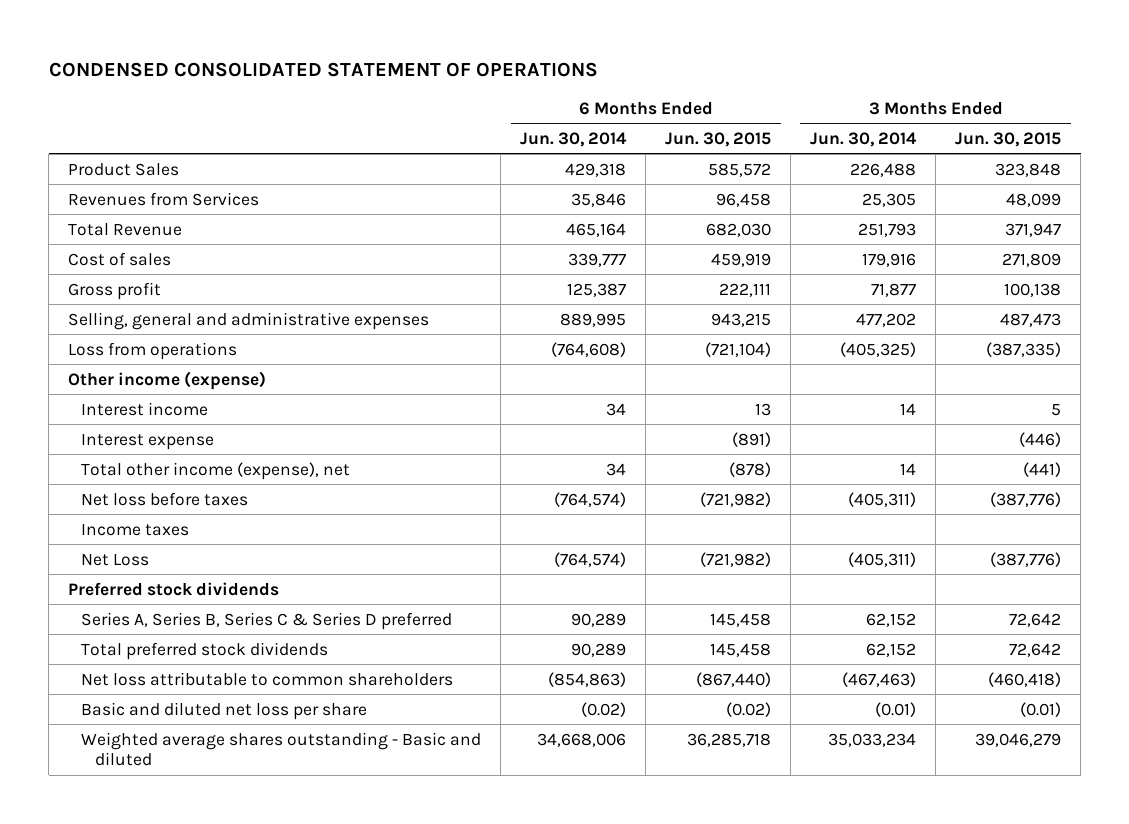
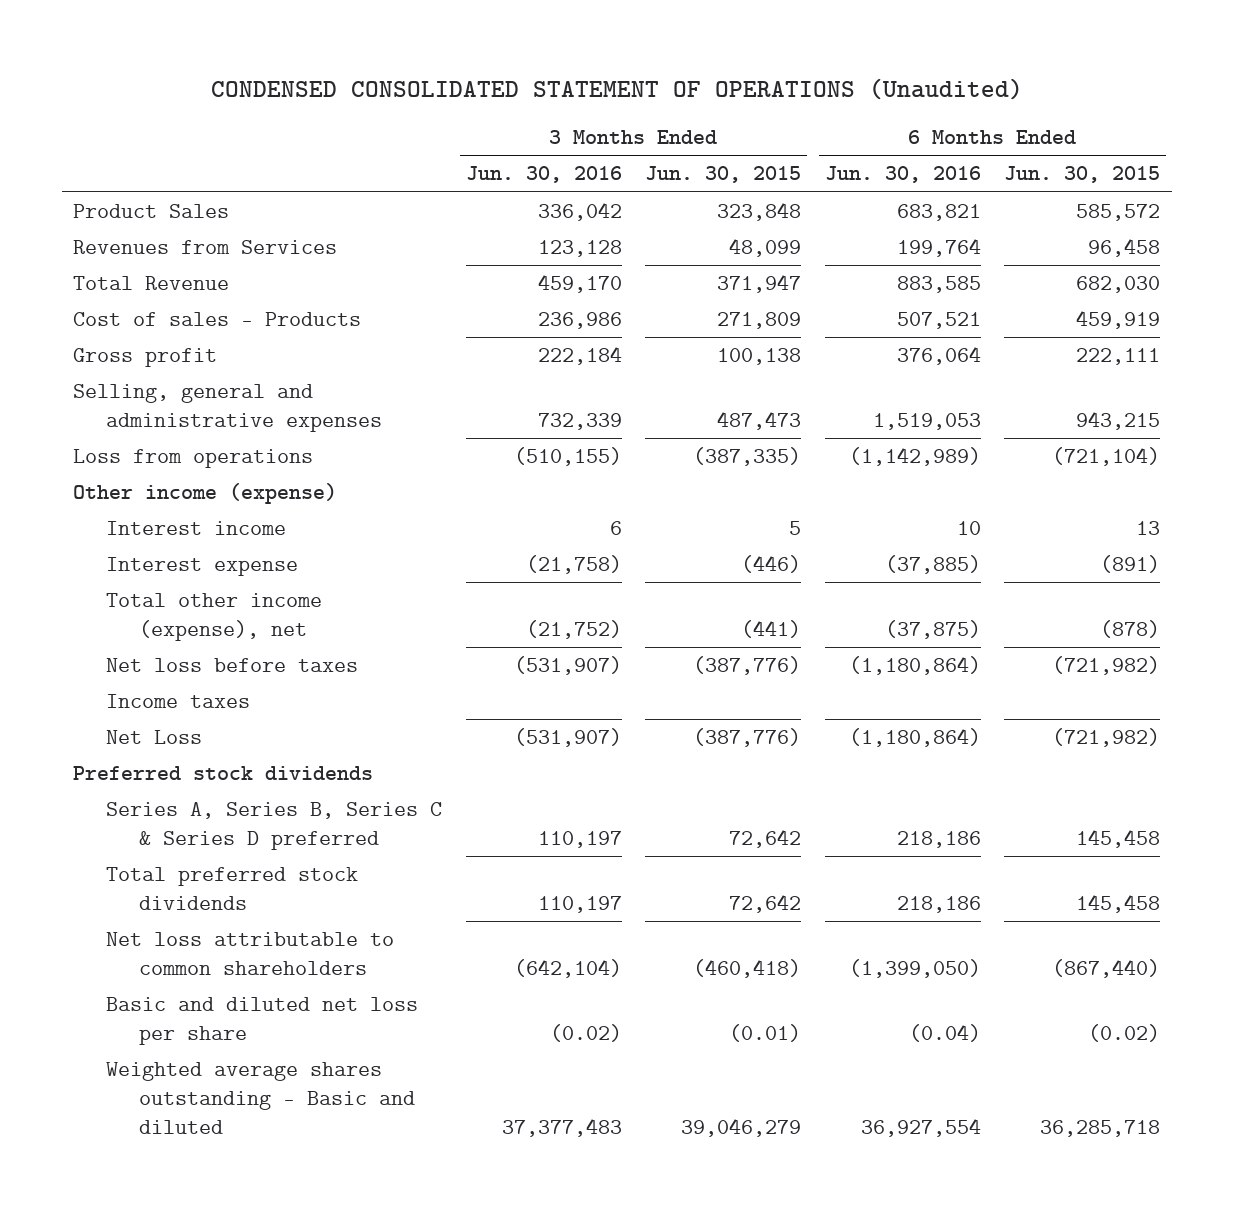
- CONDENSED CONSOLIDATED STATEMENT OF OPERATIONS
+ CONDENSED CONSOLIDATED STATEMENT OF OPERATIONS (Unaudited)
- | 6 Months Ended Jun. 30, 2014 | 6 Months Ended Jun. 30, 2015 | 3 Months Ended Jun. 30, 2014 | 3 Months Ended Jun. 30, 2015
+ | 3 Months Ended Jun. 30, 2016 | 3 Months Ended Jun. 30, 2015 | 6 Months Ended Jun. 30, 2016 | 6 Months Ended Jun. 30, 2015
- Cost of sales | 339,777 | 459,919 | 179,916 | 271,809
+ Cost of sales - Products | 236,986 | 271,809 | 507,521 | 459,919

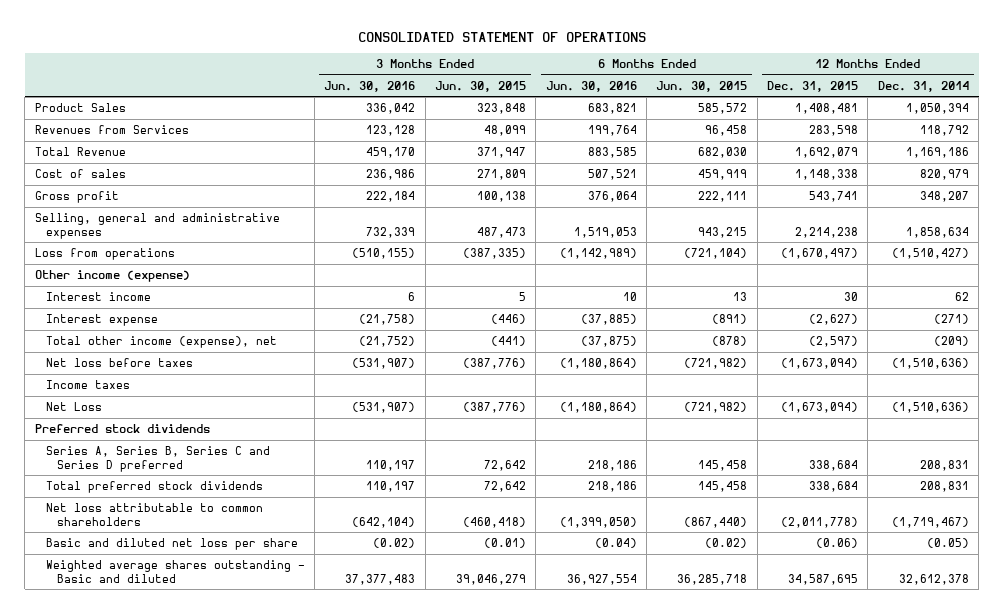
- CONDENSED CONSOLIDATED STATEMENT OF OPERATIONS (Unaudited)
+ CONSOLIDATED STATEMENT OF OPERATIONS
- | 3 Months Ended Jun. 30, 2016 | 3 Months Ended Jun. 30, 2015 | 6 Months Ended Jun. 30, 2016 | 6 Months Ended Jun. 30, 2015
+ | 3 Months Ended Jun. 30, 2016 | 3 Months Ended Jun. 30, 2015 | 6 Months Ended Jun. 30, 2016 | 6 Months Ended Jun. 30, 2015 | 12 Months Ended Dec. 31, 2015 | 12 Months Ended Dec. 31, 2014
- Cost of sales - Products | 236,986 | 271,809 | 507,521 | 459,919
+ Cost of sales | 236,986 | 271,809 | 507,521 | 459,919 | 1,148,338 | 820,979
- Series A, Series B, Series C & Series D preferred | 110,197 | 72,642 | 218,186 | 145,458
+ Series A, Series B, Series C and Series D preferred | 110,197 | 72,642 | 218,186 | 145,458 | 338,684 | 208,831

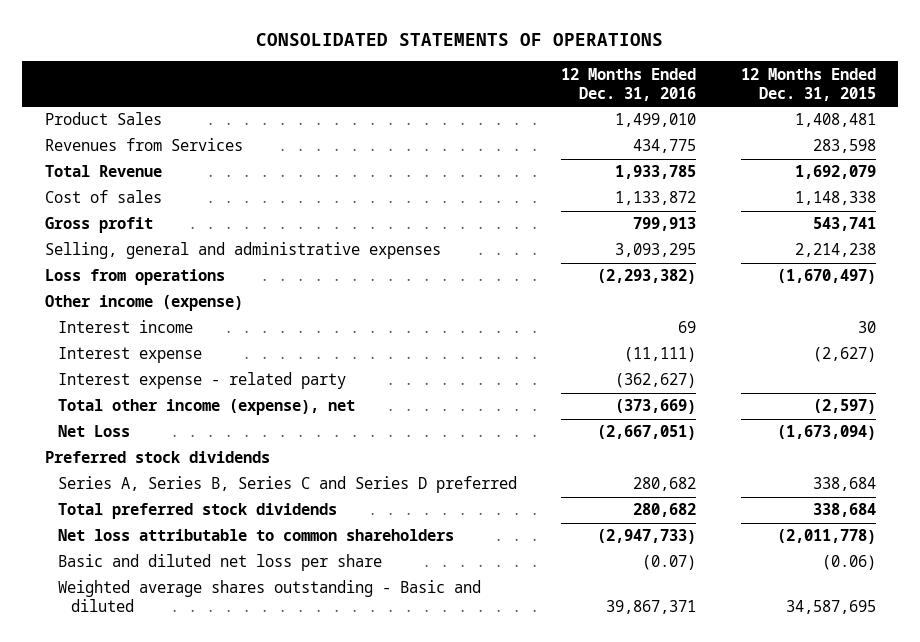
- CONSOLIDATED STATEMENT OF OPERATIONS
+ CONSOLIDATED STATEMENTS OF OPERATIONS
- | 3 Months Ended Jun. 30, 2016 | 3 Months Ended Jun. 30, 2015 | 6 Months Ended Jun. 30, 2016 | 6 Months Ended Jun. 30, 2015 | 12 Months Ended Dec. 31, 2015 | 12 Months Ended Dec. 31, 2014
+ | 12 Months Ended Dec. 31, 2016 | 12 Months Ended Dec. 31, 2015
+ Interest expense - related party | (362,627) |
- Net loss before taxes | (531,907) | (387,776) | (1,180,864) | (721,982) | (1,673,094) | (1,510,636)
- Income taxes

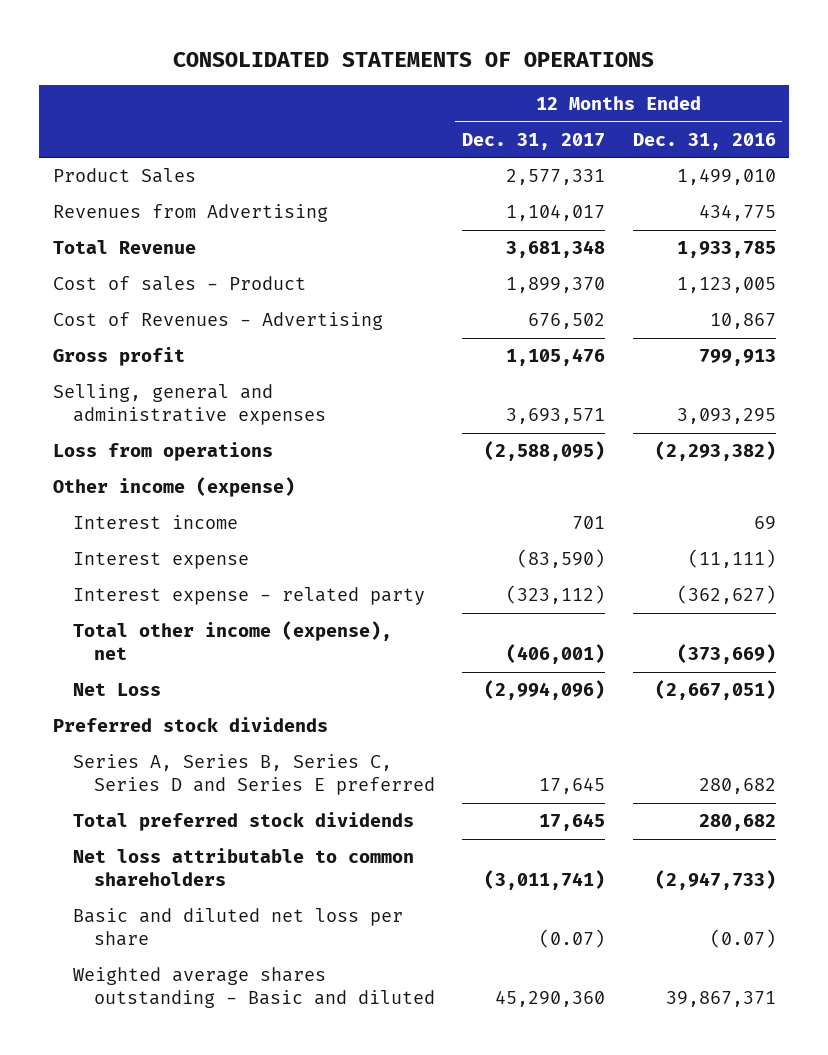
- | 12 Months Ended Dec. 31, 2016 | 12 Months Ended Dec. 31, 2015
+ | 12 Months Ended Dec. 31, 2017 | 12 Months Ended Dec. 31, 2016
- Revenues from Services | 434,775 | 283,598
+ Revenues from Advertising | 1,104,017 | 434,775
- Cost of sales | 1,133,872 | 1,148,338
+ Cost of sales - Product | 1,899,370 | 1,123,005
+ Cost of Revenues - Advertising | 676,502 | 10,867
- Series A, Series B, Series C and Series D preferred | 280,682 | 338,684
+ Series A, Series B, Series C, Series D and Series E preferred | 17,645 | 280,682

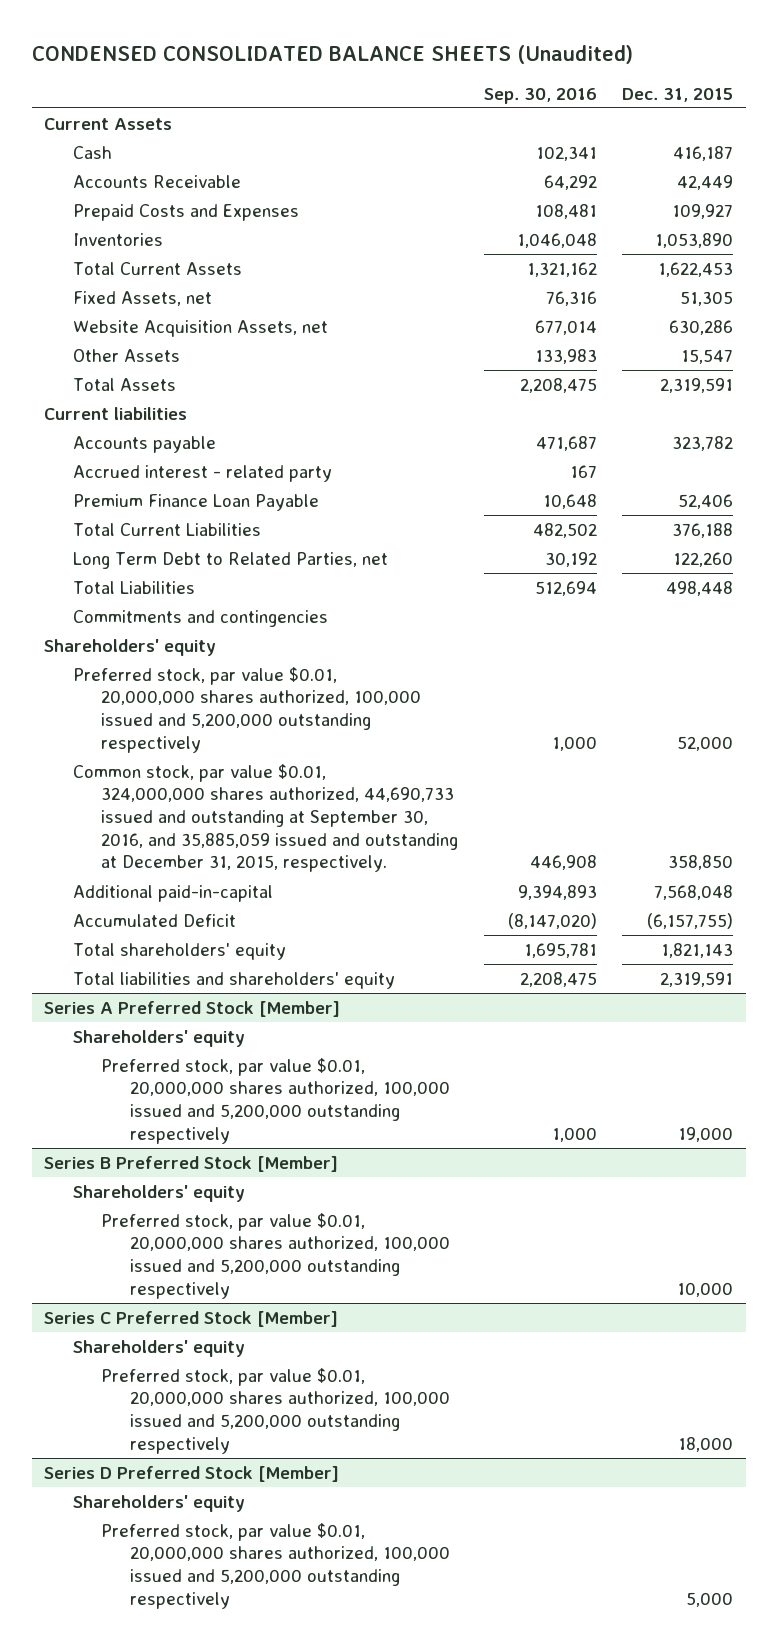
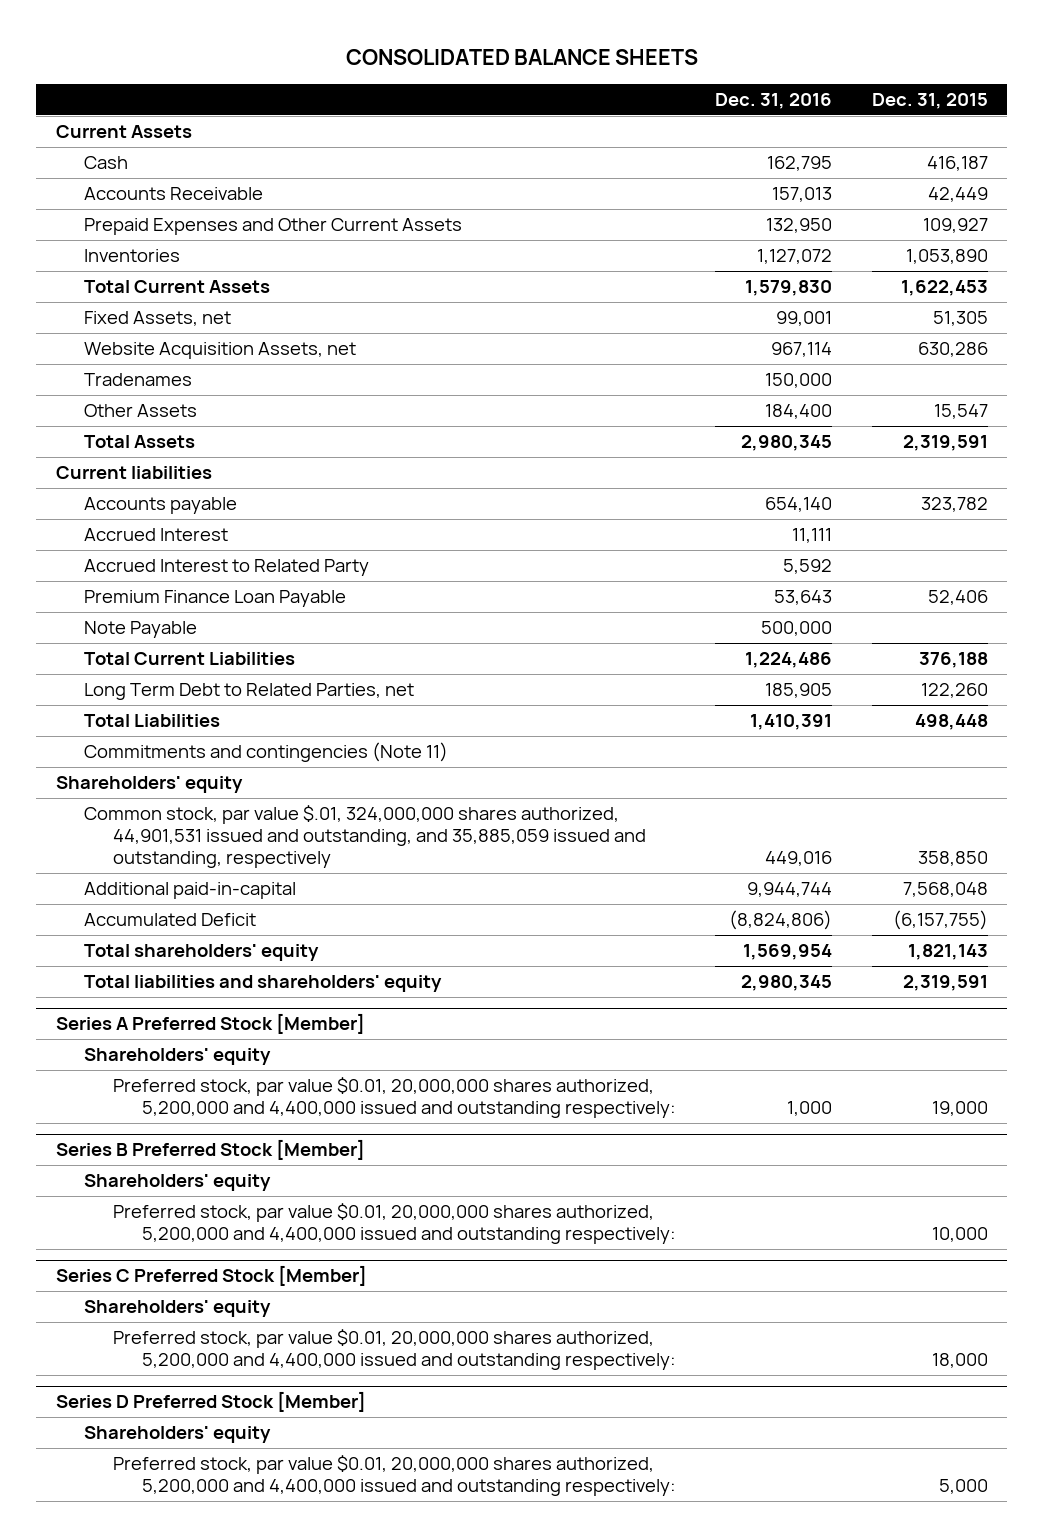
- CONDENSED CONSOLIDATED BALANCE SHEETS (Unaudited)
+ CONSOLIDATED BALANCE SHEETS
- | Sep. 30, 2016 | Dec. 31, 2015
+ | Dec. 31, 2016 | Dec. 31, 2015
- Prepaid Costs and Expenses | 108,481 | 109,927
+ Prepaid Expenses and Other Current Assets | 132,950 | 109,927
+ Tradenames | 150,000 |
- Accrued interest - related party | 167 |
+ Accrued Interest | 11,111 |
+ Accrued Interest to Related Party | 5,592 |
+ Note Payable | 500,000 |
- Commitments and contingencies
+ Commitments and contingencies (Note 11)
- Preferred stock, par value $0.01, 20,000,000 shares authorized, 100,000 issued and 5,200,000 outstanding respectively | 1,000 | 52,000
- Common stock, par value $0.01, 324,000,000 shares authorized, 44,690,733 issued and outstanding at September 30, 2016, and 35,885,059 issued and outstanding at December 31, 2015, respectively. | 446,908 | 358,850
+ Common stock, par value $.01, 324,000,000 shares authorized, 44,901,531 issued and outstanding, and 35,885,059 issued and outstanding, respectively | 449,016 | 358,850
@ Series A Preferred Stock [Member]
- Preferred stock, par value $0.01, 20,000,000 shares authorized, 100,000 issued and 5,200,000 outstanding respectively | 1,000 | 19,000
+ Preferred stock, par value $0.01, 20,000,000 shares authorized, 5,200,000 and 4,400,000 issued and outstanding respectively: | 1,000 | 19,000
@ Series B Preferred Stock [Member]
- Preferred stock, par value $0.01, 20,000,000 shares authorized, 100,000 issued and 5,200,000 outstanding respectively | | 10,000
+ Preferred stock, par value $0.01, 20,000,000 shares authorized, 5,200,000 and 4,400,000 issued and outstanding respectively: | | 10,000
@ Series C Preferred Stock [Member]
- Preferred stock, par value $0.01, 20,000,000 shares authorized, 100,000 issued and 5,200,000 outstanding respectively | | 18,000
+ Preferred stock, par value $0.01, 20,000,000 shares authorized, 5,200,000 and 4,400,000 issued and outstanding respectively: | | 18,000
@ Series D Preferred Stock [Member]
- Preferred stock, par value $0.01, 20,000,000 shares authorized, 100,000 issued and 5,200,000 outstanding respectively | | 5,000
+ Preferred stock, par value $0.01, 20,000,000 shares authorized, 5,200,000 and 4,400,000 issued and outstanding respectively: | | 5,000

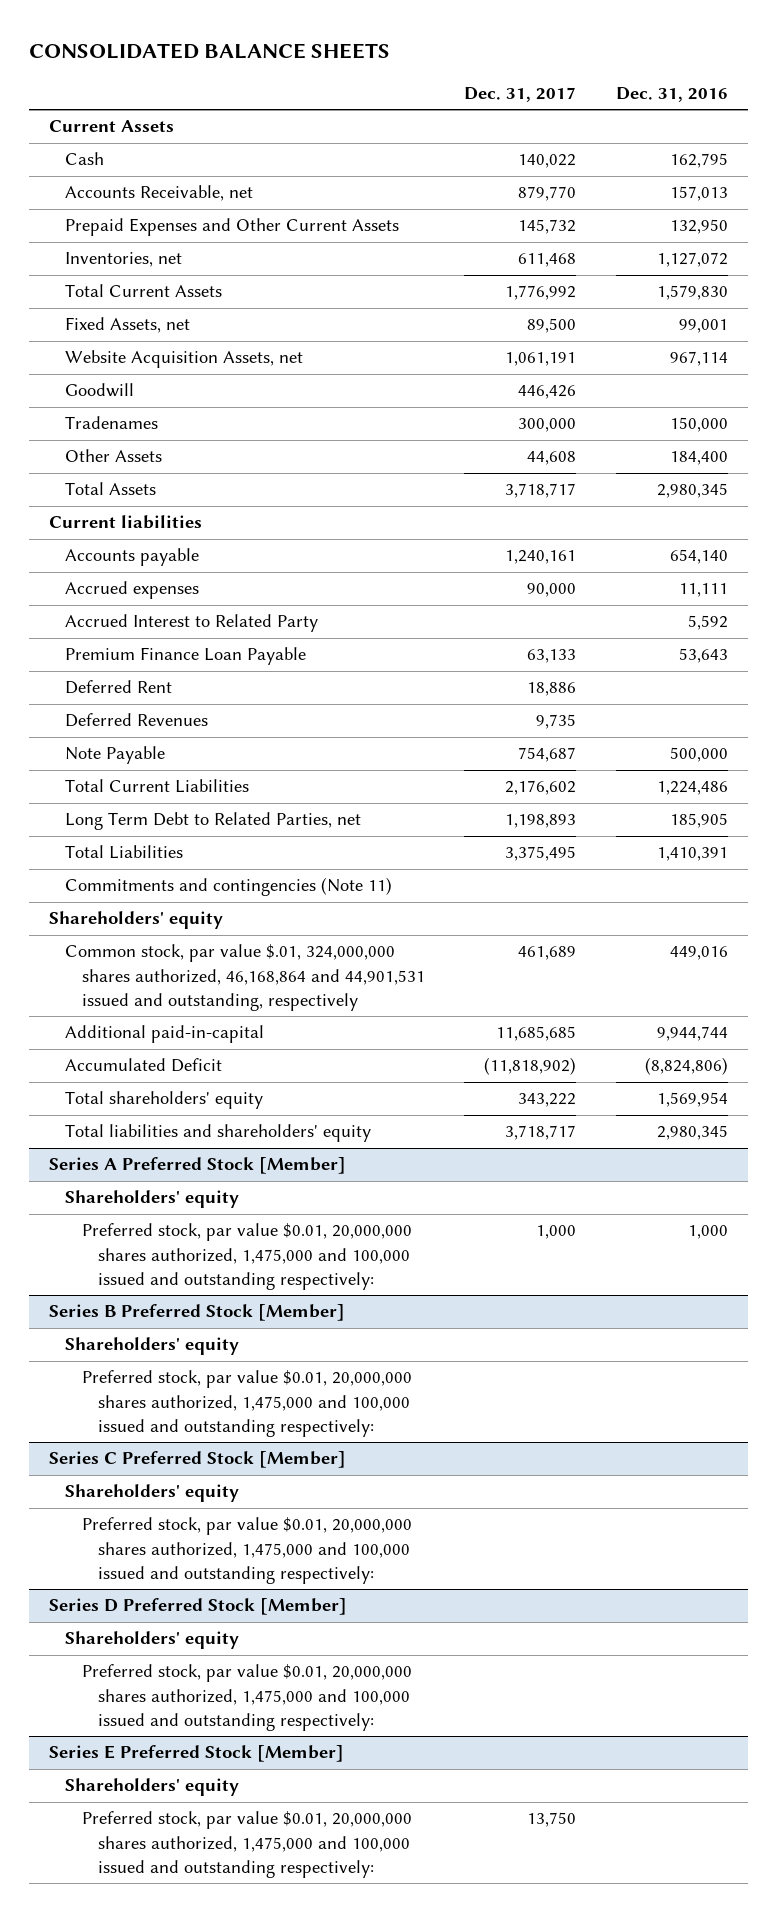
- | Dec. 31, 2016 | Dec. 31, 2015
+ | Dec. 31, 2017 | Dec. 31, 2016
- Accounts Receivable | 157,013 | 42,449
+ Accounts Receivable, net | 879,770 | 157,013
- Inventories | 1,127,072 | 1,053,890
+ Inventories, net | 611,468 | 1,127,072
+ Goodwill | 446,426 |
- Accrued Interest | 11,111 |
+ Accrued expenses | 90,000 | 11,111
+ Deferred Rent | 18,886 |
+ Deferred Revenues | 9,735 |
- Common stock, par value $.01, 324,000,000 shares authorized, 44,901,531 issued and outstanding, and 35,885,059 issued and outstanding, respectively | 449,016 | 358,850
+ Common stock, par value $.01, 324,000,000 shares authorized, 46,168,864 and 44,901,531 issued and outstanding, respectively | 461,689 | 449,016
@ Series A Preferred Stock [Member]
- Preferred stock, par value $0.01, 20,000,000 shares authorized, 5,200,000 and 4,400,000 issued and outstanding respectively: | 1,000 | 19,000
+ Preferred stock, par value $0.01, 20,000,000 shares authorized, 1,475,000 and 100,000 issued and outstanding respectively: | 1,000 | 1,000
@ Series B Preferred Stock [Member]
- Preferred stock, par value $0.01, 20,000,000 shares authorized, 5,200,000 and 4,400,000 issued and outstanding respectively: | | 10,000
+ Preferred stock, par value $0.01, 20,000,000 shares authorized, 1,475,000 and 100,000 issued and outstanding respectively:
@ Series C Preferred Stock [Member]
- Preferred stock, par value $0.01, 20,000,000 shares authorized, 5,200,000 and 4,400,000 issued and outstanding respectively: | | 18,000
+ Preferred stock, par value $0.01, 20,000,000 shares authorized, 1,475,000 and 100,000 issued and outstanding respectively:
@ Series D Preferred Stock [Member]
- Preferred stock, par value $0.01, 20,000,000 shares authorized, 5,200,000 and 4,400,000 issued and outstanding respectively: | | 5,000
+ Preferred stock, par value $0.01, 20,000,000 shares authorized, 1,475,000 and 100,000 issued and outstanding respectively:
+ Series E Preferred Stock [Member]
+ Shareholders' equity
+ Preferred stock, par value $0.01, 20,000,000 shares authorized, 1,475,000 and 100,000 issued and outstanding respectively: | 13,750 |

